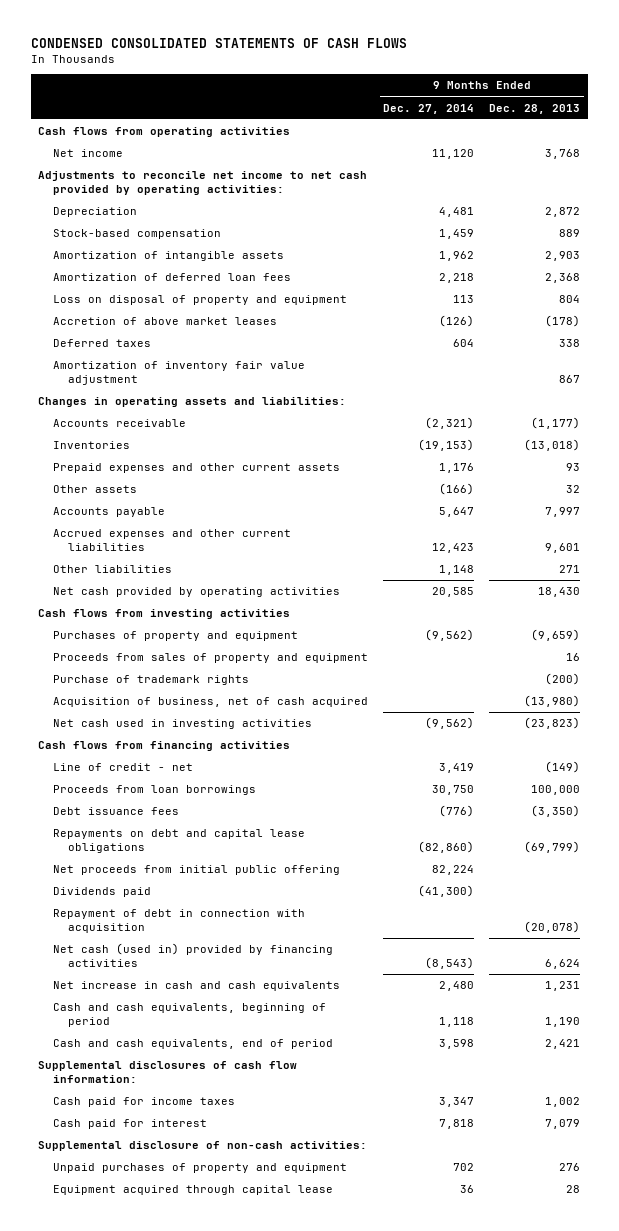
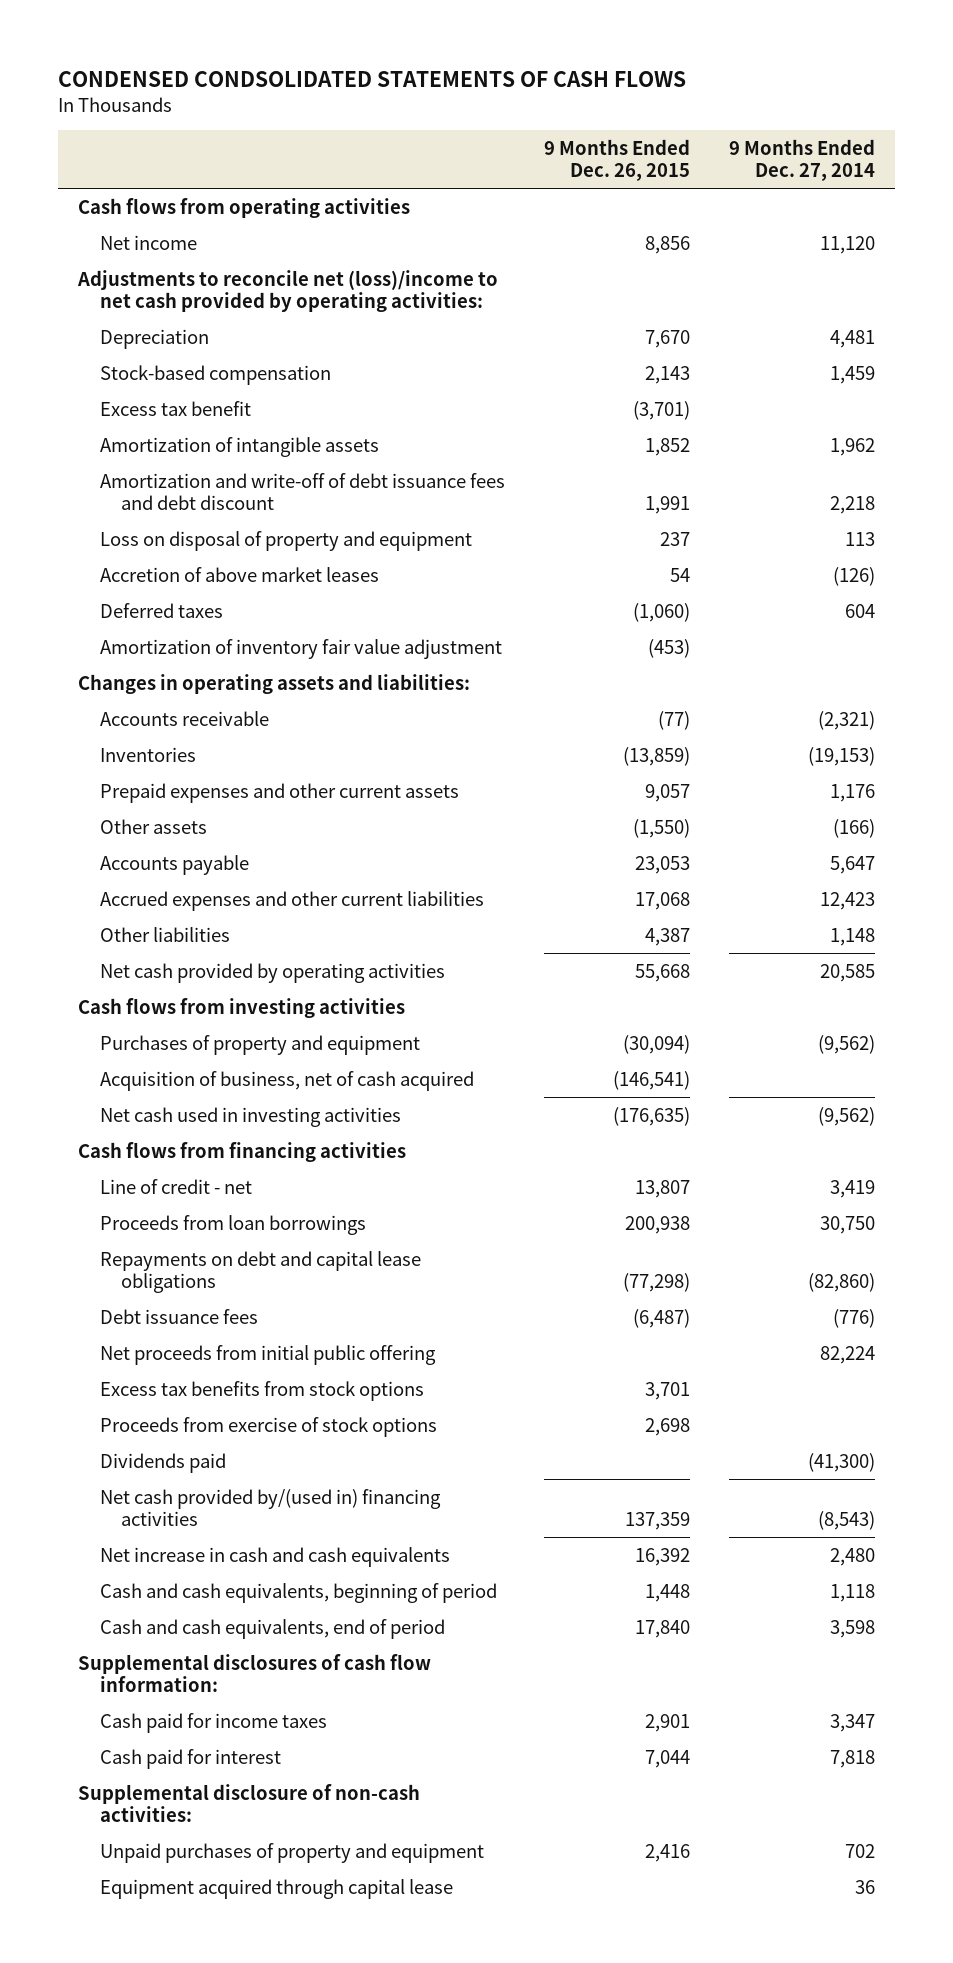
- CONDENSED CONSOLIDATED STATEMENTS OF CASH FLOWS
+ CONDENSED CONDSOLIDATED STATEMENTS OF CASH FLOWS
- | 9 Months Ended Dec. 27, 2014 | 9 Months Ended Dec. 28, 2013
+ | 9 Months Ended Dec. 26, 2015 | 9 Months Ended Dec. 27, 2014
- Adjustments to reconcile net income to net cash provided by operating activities:
+ Adjustments to reconcile net (loss)/income to net cash provided by operating activities:
+ Excess tax benefit | (3,701) |
- Amortization of deferred loan fees | 2,218 | 2,368
+ Amortization and write-off of debt issuance fees and debt discount | 1,991 | 2,218
- Proceeds from sales of property and equipment | | 16
- Purchase of trademark rights | | (200)
moved down: Debt issuance fees | (6,487) | (776)
+ Excess tax benefits from stock options | 3,701 |
+ Proceeds from exercise of stock options | 2,698 |
- Repayment of debt in connection with acquisition | | (20,078)
- Net cash (used in) provided by financing activities | (8,543) | 6,624
+ Net cash provided by/(used in) financing activities | 137,359 | (8,543)

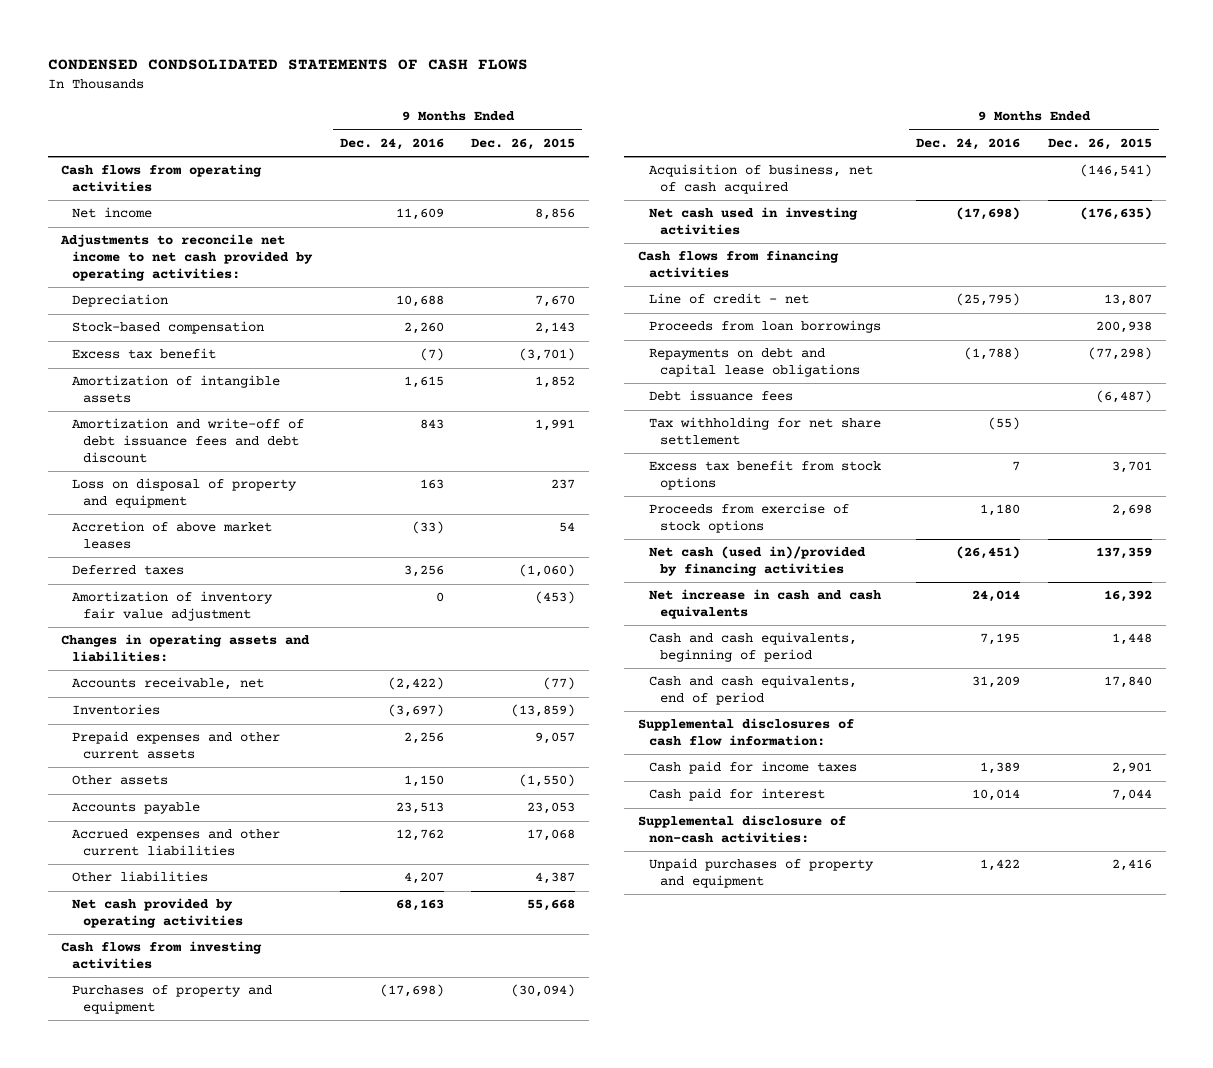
- | 9 Months Ended Dec. 26, 2015 | 9 Months Ended Dec. 27, 2014
+ | 9 Months Ended Dec. 24, 2016 | 9 Months Ended Dec. 26, 2015
- Adjustments to reconcile net (loss)/income to net cash provided by operating activities:
+ Adjustments to reconcile net income to net cash provided by operating activities:
- Accounts receivable | (77) | (2,321)
+ Accounts receivable, net | (2,422) | (77)
- Net proceeds from initial public offering | | 82,224
- Excess tax benefits from stock options | 3,701 |
+ Tax withholding for net share settlement | (55) |
+ Excess tax benefit from stock options | 7 | 3,701
- Dividends paid | | (41,300)
- Net cash provided by/(used in) financing activities | 137,359 | (8,543)
+ Net cash (used in)/provided by financing activities | (26,451) | 137,359
- Equipment acquired through capital lease | | 36

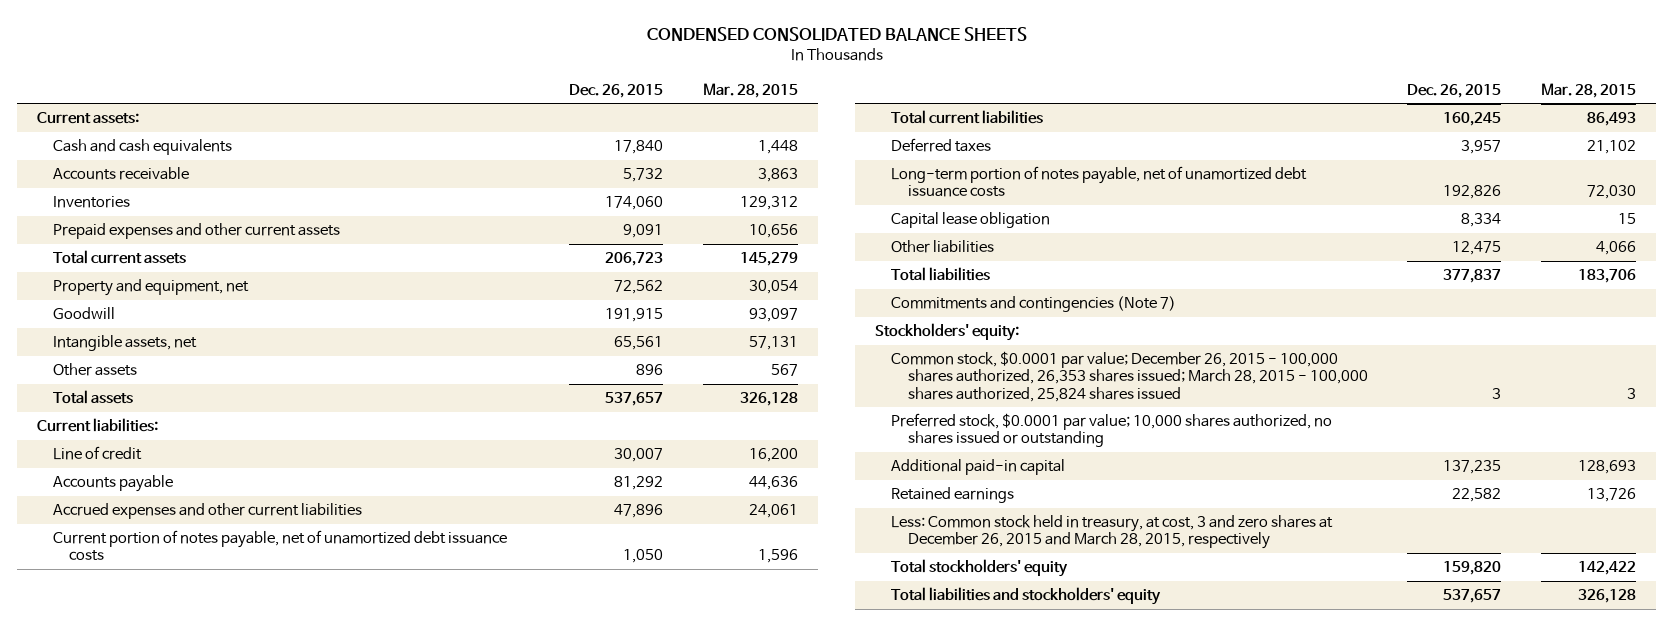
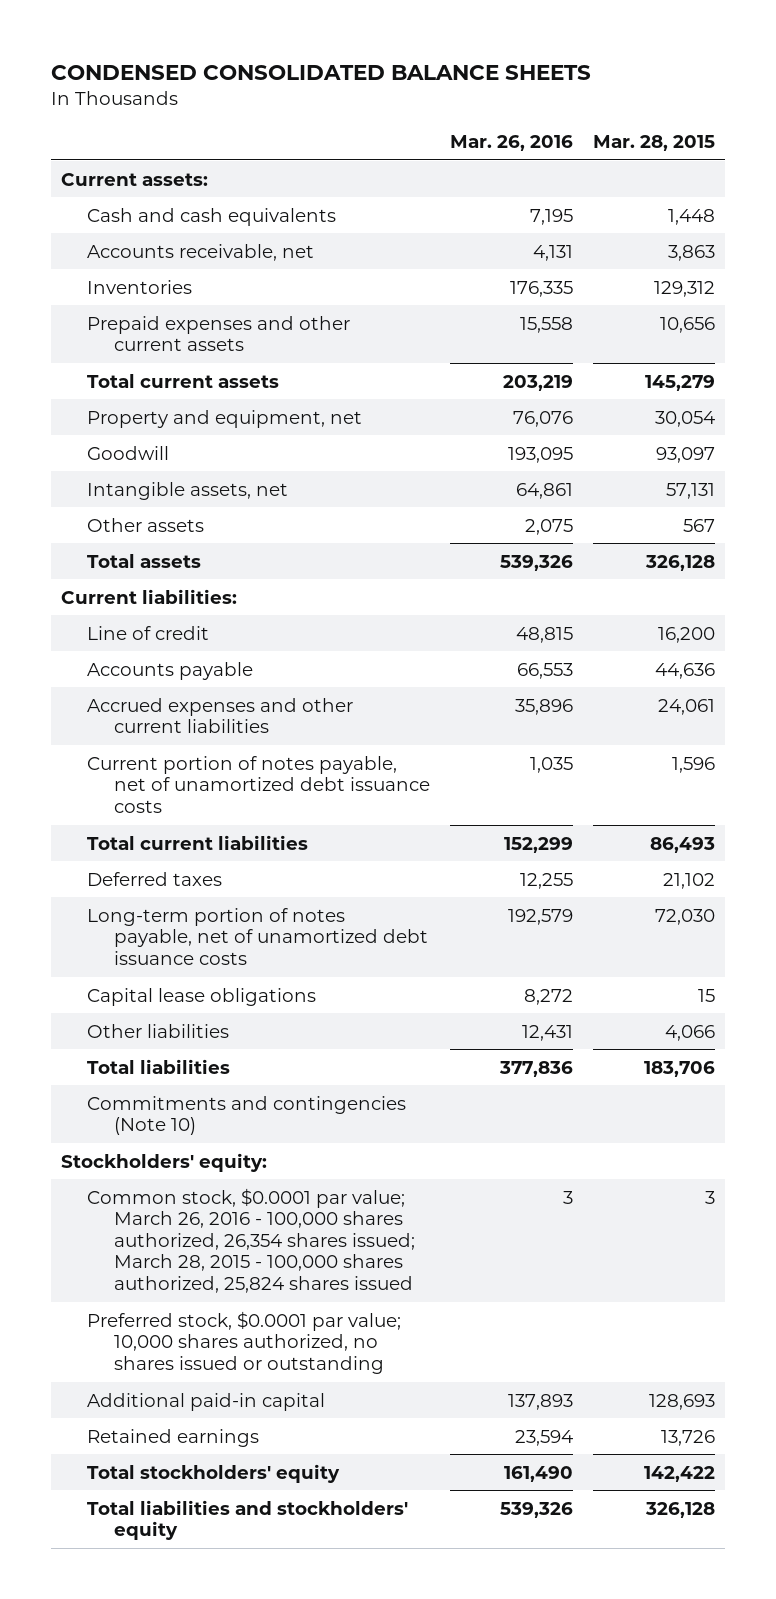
- | Dec. 26, 2015 | Mar. 28, 2015
+ | Mar. 26, 2016 | Mar. 28, 2015
- Accounts receivable | 5,732 | 3,863
+ Accounts receivable, net | 4,131 | 3,863
- Capital lease obligation | 8,334 | 15
+ Capital lease obligations | 8,272 | 15
- Commitments and contingencies (Note 7)
+ Commitments and contingencies (Note 10)
- Common stock, $0.0001 par value; December 26, 2015 - 100,000 shares authorized, 26,353 shares issued; March 28, 2015 - 100,000 shares authorized, 25,824 shares issued | 3 | 3
+ Common stock, $0.0001 par value; March 26, 2016 - 100,000 shares authorized, 26,354 shares issued; March 28, 2015 - 100,000 shares authorized, 25,824 shares issued | 3 | 3
- Less: Common stock held in treasury, at cost, 3 and zero shares at December 26, 2015 and March 28, 2015, respectively

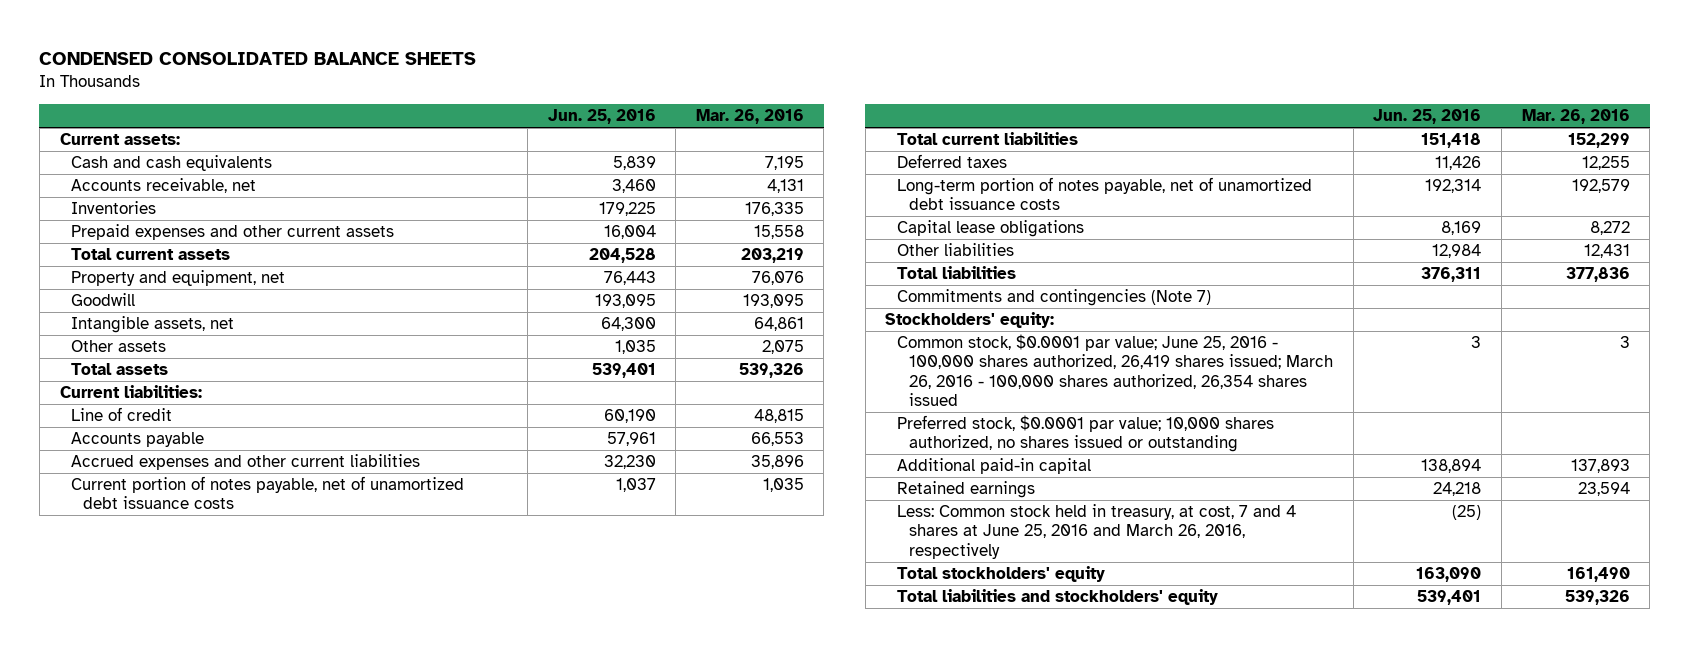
- | Mar. 26, 2016 | Mar. 28, 2015
+ | Jun. 25, 2016 | Mar. 26, 2016
- Commitments and contingencies (Note 10)
+ Commitments and contingencies (Note 7)
- Common stock, $0.0001 par value; March 26, 2016 - 100,000 shares authorized, 26,354 shares issued; March 28, 2015 - 100,000 shares authorized, 25,824 shares issued | 3 | 3
+ Common stock, $0.0001 par value; June 25, 2016 - 100,000 shares authorized, 26,419 shares issued; March 26, 2016 - 100,000 shares authorized, 26,354 shares issued | 3 | 3
+ Less: Common stock held in treasury, at cost, 7 and 4 shares at June 25, 2016 and March 26, 2016, respectively | (25) |

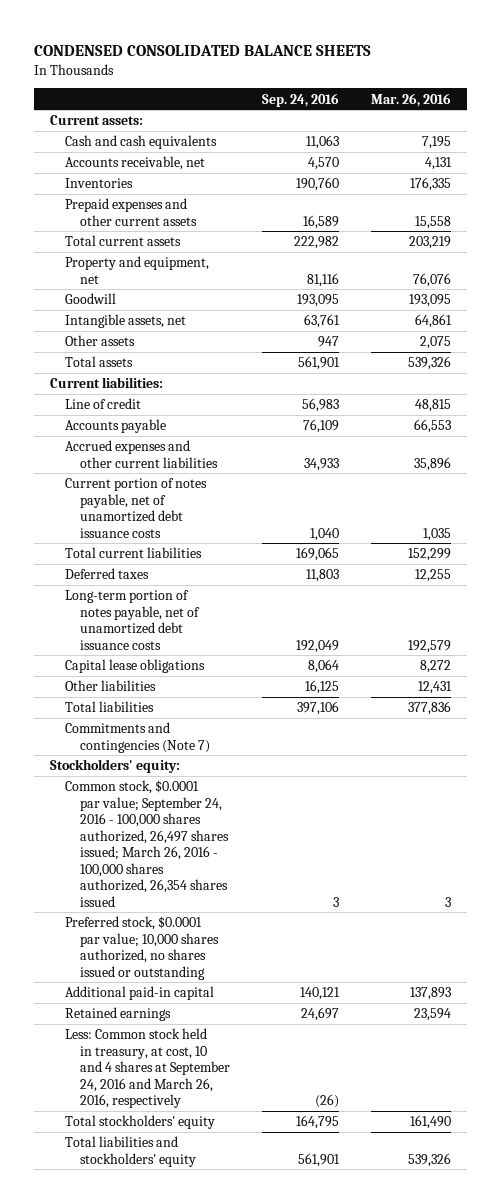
- | Jun. 25, 2016 | Mar. 26, 2016
+ | Sep. 24, 2016 | Mar. 26, 2016
- Common stock, $0.0001 par value; June 25, 2016 - 100,000 shares authorized, 26,419 shares issued; March 26, 2016 - 100,000 shares authorized, 26,354 shares issued | 3 | 3
+ Common stock, $0.0001 par value; September 24, 2016 - 100,000 shares authorized, 26,497 shares issued; March 26, 2016 - 100,000 shares authorized, 26,354 shares issued | 3 | 3
- Less: Common stock held in treasury, at cost, 7 and 4 shares at June 25, 2016 and March 26, 2016, respectively | (25) |
+ Less: Common stock held in treasury, at cost, 10 and 4 shares at September 24, 2016 and March 26, 2016, respectively | (26) |

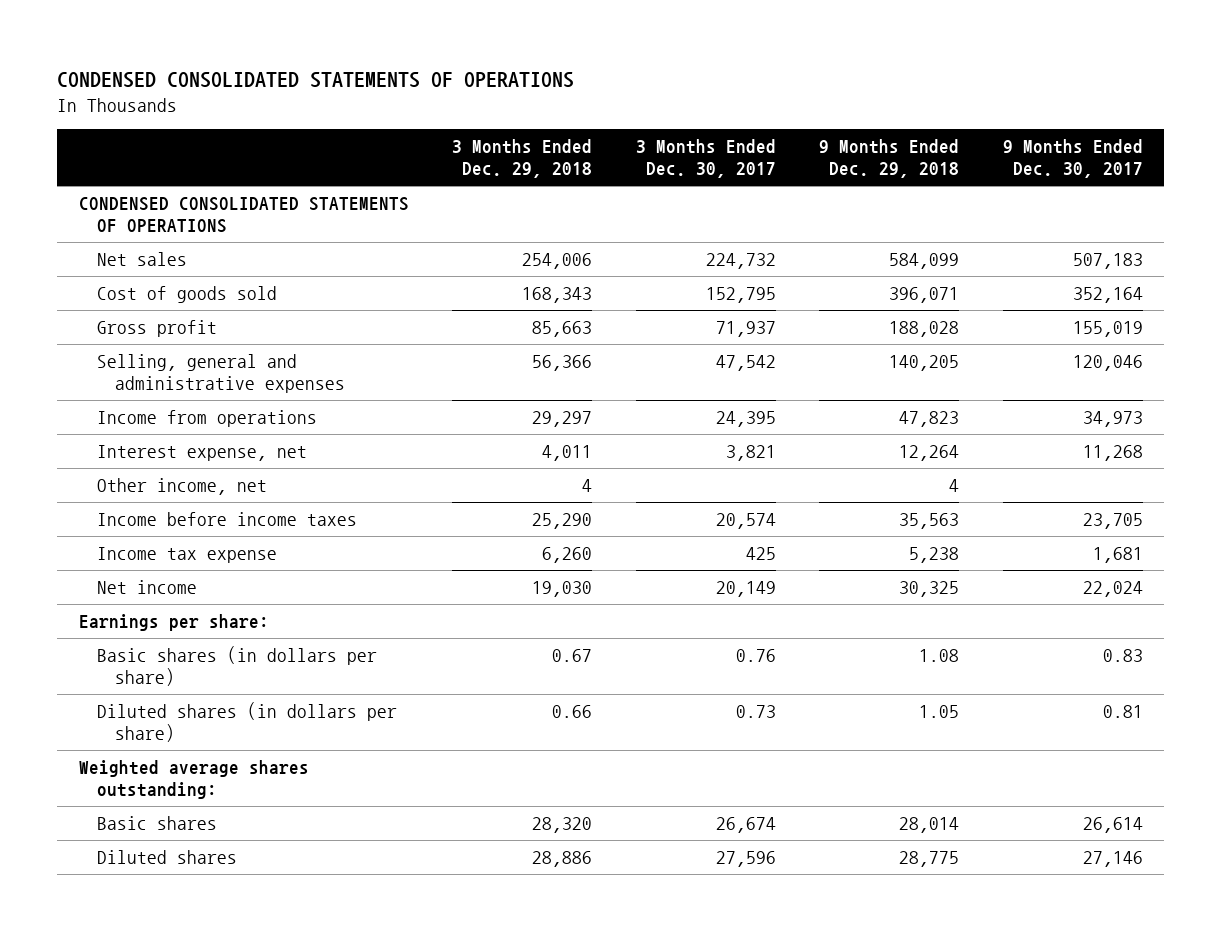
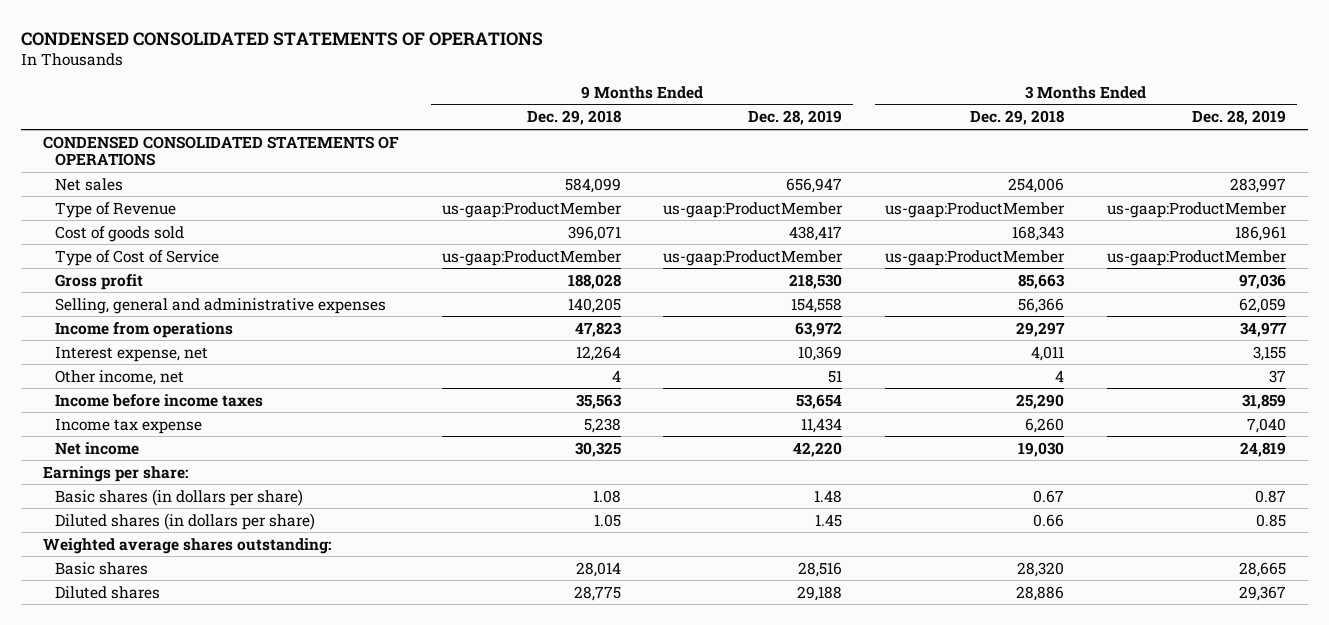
- | 3 Months Ended Dec. 29, 2018 | 3 Months Ended Dec. 30, 2017 | 9 Months Ended Dec. 29, 2018 | 9 Months Ended Dec. 30, 2017
+ | 9 Months Ended Dec. 29, 2018 | 9 Months Ended Dec. 28, 2019 | 3 Months Ended Dec. 29, 2018 | 3 Months Ended Dec. 28, 2019
+ Type of Revenue | us-gaap:ProductMember | us-gaap:ProductMember | us-gaap:ProductMember | us-gaap:ProductMember
+ Type of Cost of Service | us-gaap:ProductMember | us-gaap:ProductMember | us-gaap:ProductMember | us-gaap:ProductMember

